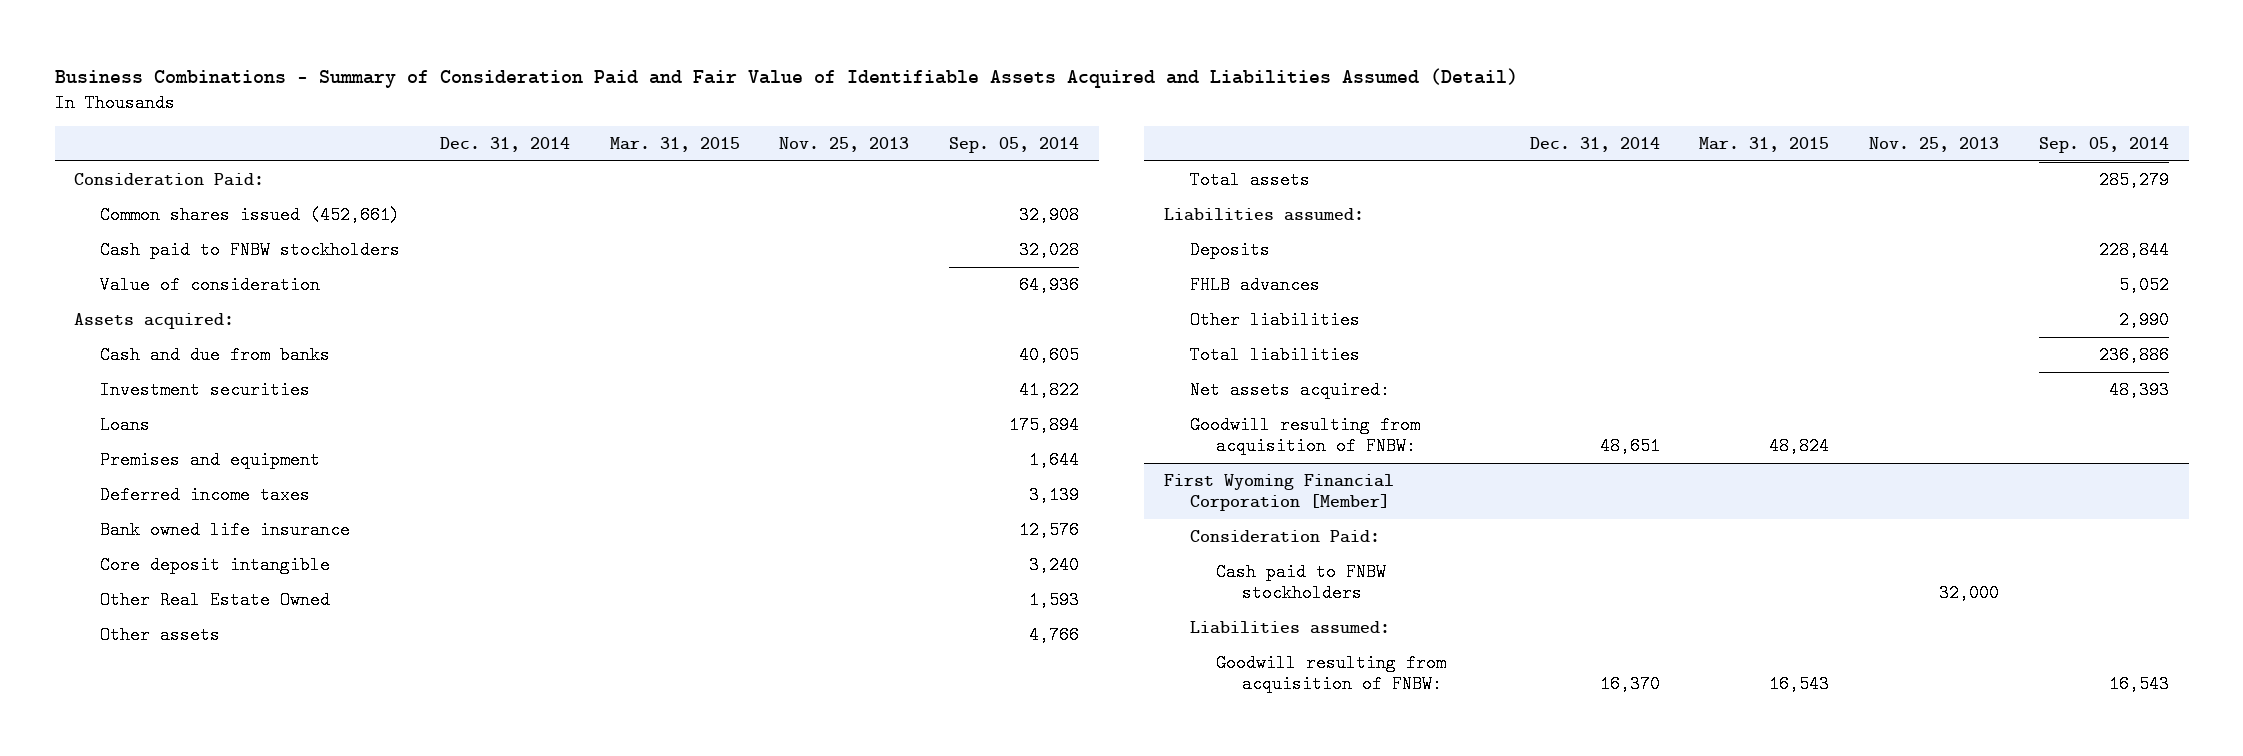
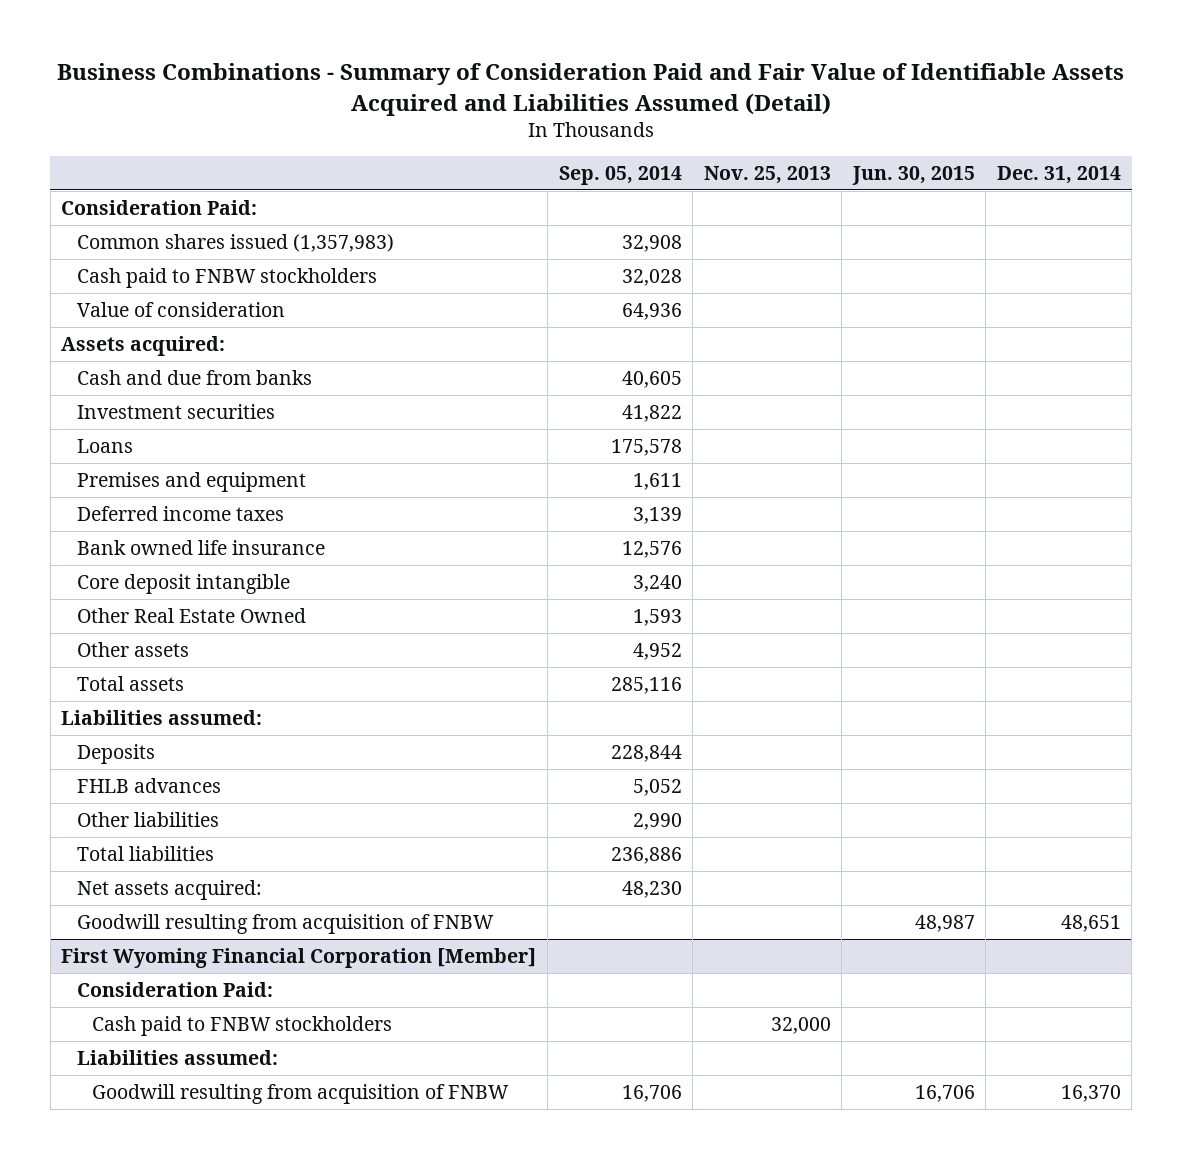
- | Dec. 31, 2014 | Mar. 31, 2015 | Nov. 25, 2013 | Sep. 05, 2014
+ | Sep. 05, 2014 | Nov. 25, 2013 | Jun. 30, 2015 | Dec. 31, 2014
- Common shares issued (452,661) | | | | 32,908
+ Common shares issued (1,357,983) | 32,908 | | |
- Loans | | | | 175,894
- Premises and equipment | | | | 1,644
+ Loans | 175,578 | | |
+ Premises and equipment | 1,611 | | |
- Other assets | | | | 4,766
- Total assets | | | | 285,279
+ Other assets | 4,952 | | |
+ Total assets | 285,116 | | |
- Net assets acquired: | | | | 48,393
- Goodwill resulting from acquisition of FNBW: | 48,651 | 48,824 | |
+ Net assets acquired: | 48,230 | | |
+ Goodwill resulting from acquisition of FNBW | | | 48,987 | 48,651
@ First Wyoming Financial Corporation [Member]
- Goodwill resulting from acquisition of FNBW: | 16,370 | 16,543 | | 16,543
+ Goodwill resulting from acquisition of FNBW | 16,706 | | 16,706 | 16,370

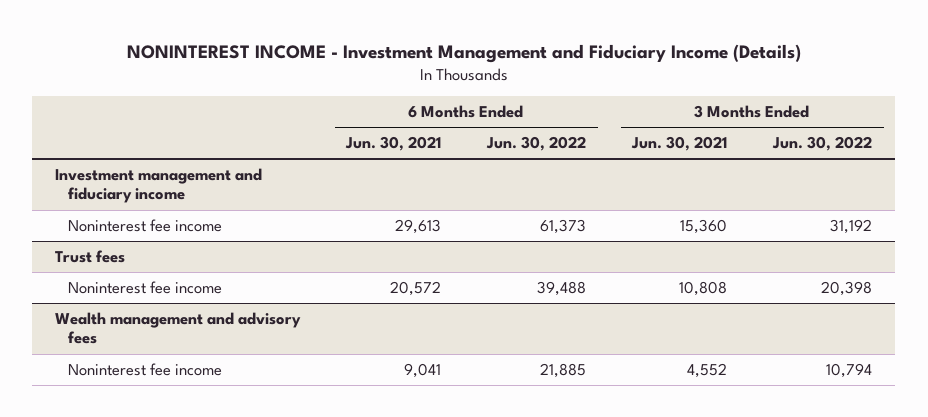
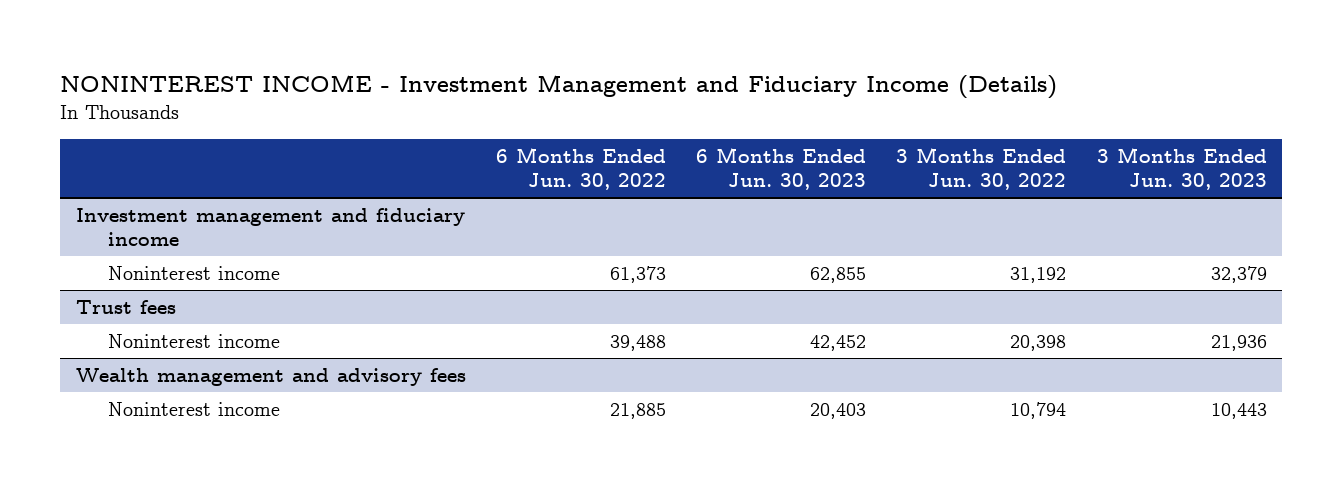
- | 6 Months Ended Jun. 30, 2021 | 6 Months Ended Jun. 30, 2022 | 3 Months Ended Jun. 30, 2021 | 3 Months Ended Jun. 30, 2022
+ | 6 Months Ended Jun. 30, 2022 | 6 Months Ended Jun. 30, 2023 | 3 Months Ended Jun. 30, 2022 | 3 Months Ended Jun. 30, 2023
@ Investment management and fiduciary income
- Noninterest fee income | 29,613 | 61,373 | 15,360 | 31,192
+ Noninterest income | 61,373 | 62,855 | 31,192 | 32,379
@ Trust fees
- Noninterest fee income | 20,572 | 39,488 | 10,808 | 20,398
+ Noninterest income | 39,488 | 42,452 | 20,398 | 21,936
@ Wealth management and advisory fees
- Noninterest fee income | 9,041 | 21,885 | 4,552 | 10,794
+ Noninterest income | 21,885 | 20,403 | 10,794 | 10,443

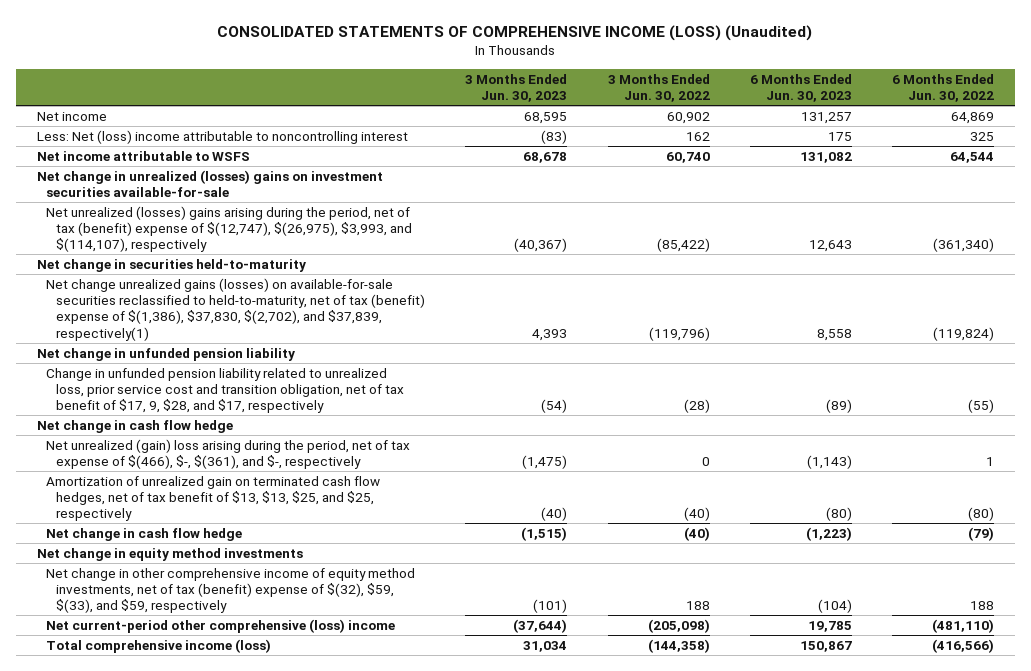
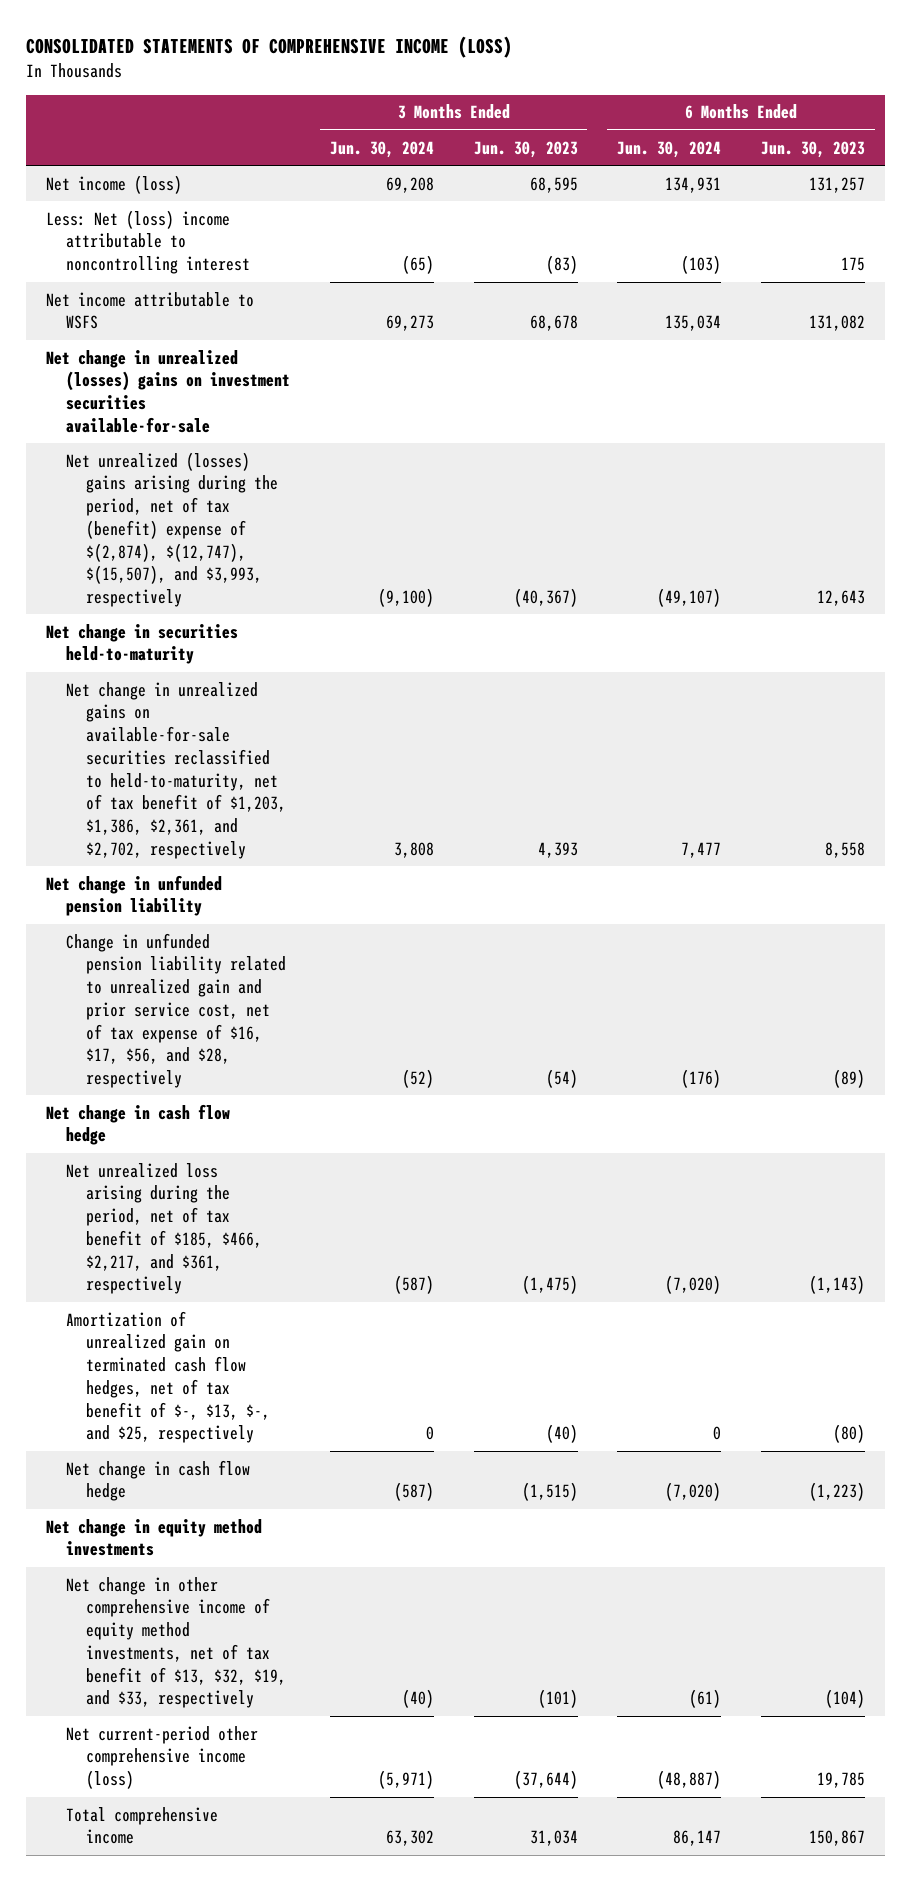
- CONSOLIDATED STATEMENTS OF COMPREHENSIVE INCOME (LOSS) (Unaudited)
+ CONSOLIDATED STATEMENTS OF COMPREHENSIVE INCOME (LOSS)
- | 3 Months Ended Jun. 30, 2023 | 3 Months Ended Jun. 30, 2022 | 6 Months Ended Jun. 30, 2023 | 6 Months Ended Jun. 30, 2022
+ | 3 Months Ended Jun. 30, 2024 | 3 Months Ended Jun. 30, 2023 | 6 Months Ended Jun. 30, 2024 | 6 Months Ended Jun. 30, 2023
- Net income | 68,595 | 60,902 | 131,257 | 64,869
+ Net income (loss) | 69,208 | 68,595 | 134,931 | 131,257
- Net unrealized (losses) gains arising during the period, net of tax (benefit) expense of $(12,747), $(26,975), $3,993, and $(114,107), respectively | (40,367) | (85,422) | 12,643 | (361,340)
+ Net unrealized (losses) gains arising during the period, net of tax (benefit) expense of $(2,874), $(12,747), $(15,507), and $3,993, respectively | (9,100) | (40,367) | (49,107) | 12,643
- Net change unrealized gains (losses) on available-for-sale securities reclassified to held-to-maturity, net of tax (benefit) expense of $(1,386), $37,830, $(2,702), and $37,839, respectively(1) | 4,393 | (119,796) | 8,558 | (119,824)
+ Net change in unrealized gains on available-for-sale securities reclassified to held-to-maturity, net of tax benefit of $1,203, $1,386, $2,361, and $2,702, respectively | 3,808 | 4,393 | 7,477 | 8,558
- Change in unfunded pension liability related to unrealized loss, prior service cost and transition obligation, net of tax benefit of $17, 9, $28, and $17, respectively | (54) | (28) | (89) | (55)
+ Change in unfunded pension liability related to unrealized gain and prior service cost, net of tax expense of $16, $17, $56, and $28, respectively | (52) | (54) | (176) | (89)
- Net unrealized (gain) loss arising during the period, net of tax expense of $(466), $-, $(361), and $-, respectively | (1,475) | 0 | (1,143) | 1
- Amortization of unrealized gain on terminated cash flow hedges, net of tax benefit of $13, $13, $25, and $25, respectively | (40) | (40) | (80) | (80)
+ Net unrealized loss arising during the period, net of tax benefit of $185, $466, $2,217, and $361, respectively | (587) | (1,475) | (7,020) | (1,143)
+ Amortization of unrealized gain on terminated cash flow hedges, net of tax benefit of $-, $13, $-, and $25, respectively | 0 | (40) | 0 | (80)
- Net change in other comprehensive income of equity method investments, net of tax (benefit) expense of $(32), $59, $(33), and $59, respectively | (101) | 188 | (104) | 188
- Net current-period other comprehensive (loss) income | (37,644) | (205,098) | 19,785 | (481,110)
- Total comprehensive income (loss) | 31,034 | (144,358) | 150,867 | (416,566)
+ Net change in other comprehensive income of equity method investments, net of tax benefit of $13, $32, $19, and $33, respectively | (40) | (101) | (61) | (104)
+ Net current-period other comprehensive income (loss) | (5,971) | (37,644) | (48,887) | 19,785
+ Total comprehensive income | 63,302 | 31,034 | 86,147 | 150,867

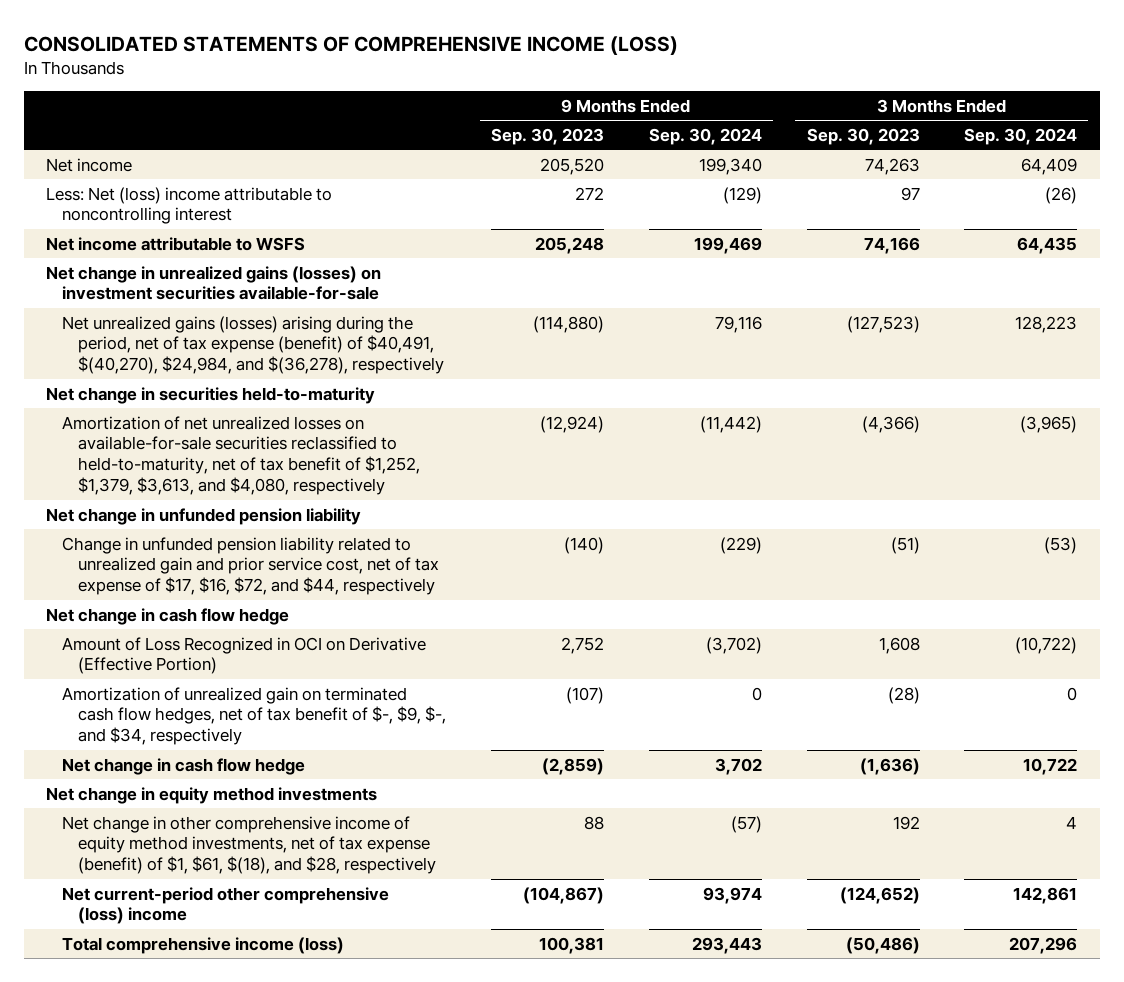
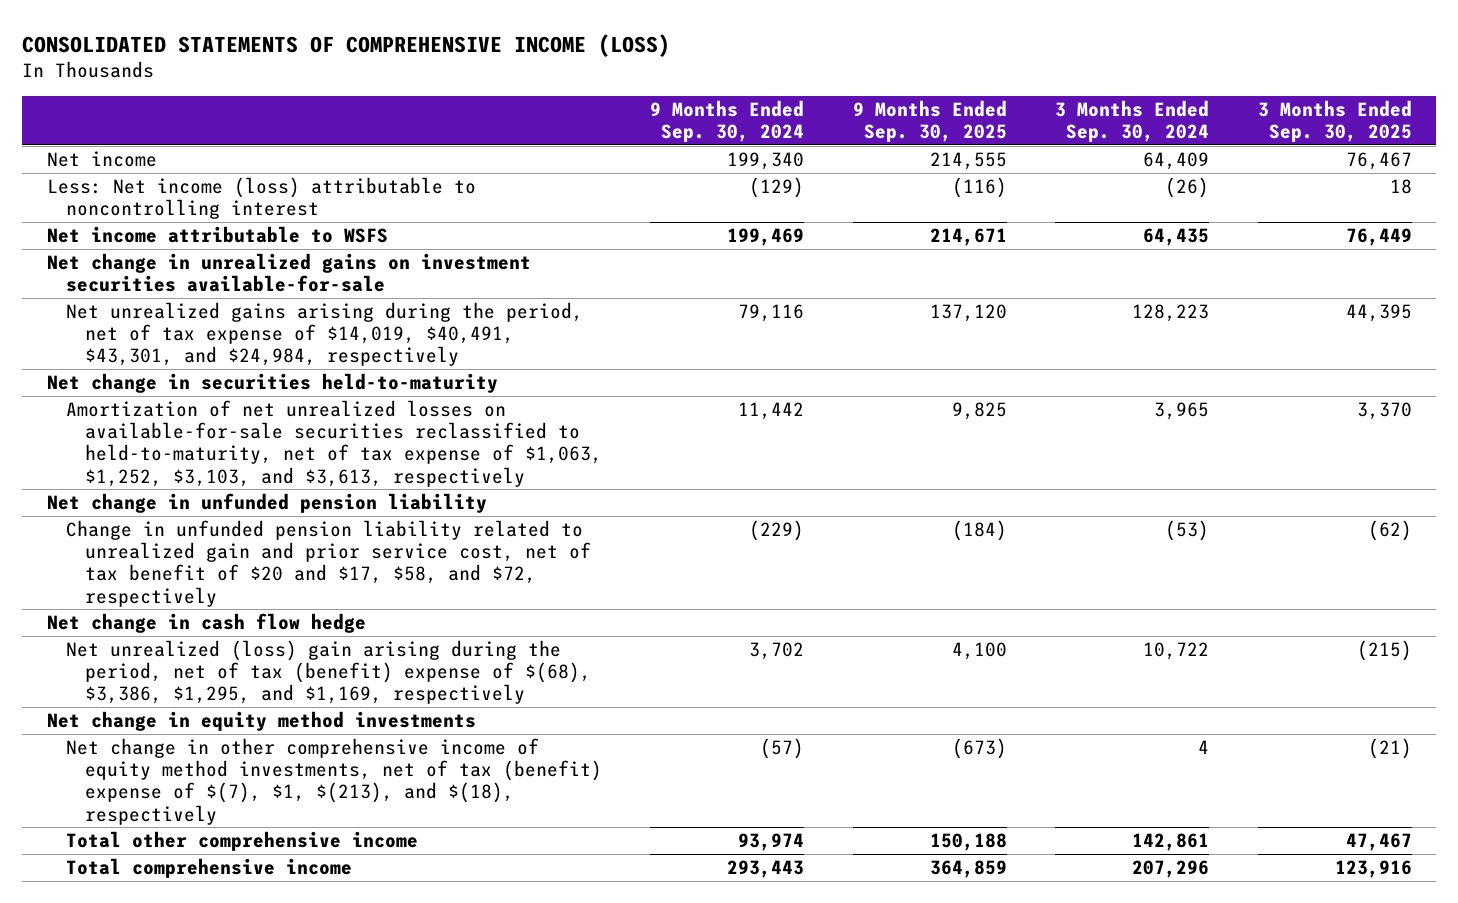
- | 9 Months Ended Sep. 30, 2023 | 9 Months Ended Sep. 30, 2024 | 3 Months Ended Sep. 30, 2023 | 3 Months Ended Sep. 30, 2024
+ | 9 Months Ended Sep. 30, 2024 | 9 Months Ended Sep. 30, 2025 | 3 Months Ended Sep. 30, 2024 | 3 Months Ended Sep. 30, 2025
- Less: Net (loss) income attributable to noncontrolling interest | 272 | (129) | 97 | (26)
+ Less: Net income (loss) attributable to noncontrolling interest | (129) | (116) | (26) | 18
- Net change in unrealized gains (losses) on investment securities available-for-sale
- Net unrealized gains (losses) arising during the period, net of tax expense (benefit) of $40,491, $(40,270), $24,984, and $(36,278), respectively | (114,880) | 79,116 | (127,523) | 128,223
+ Net change in unrealized gains on investment securities available-for-sale
+ Net unrealized gains arising during the period, net of tax expense of $14,019, $40,491, $43,301, and $24,984, respectively | 79,116 | 137,120 | 128,223 | 44,395
- Amortization of net unrealized losses on available-for-sale securities reclassified to held-to-maturity, net of tax benefit of $1,252, $1,379, $3,613, and $4,080, respectively | (12,924) | (11,442) | (4,366) | (3,965)
+ Amortization of net unrealized losses on available-for-sale securities reclassified to held-to-maturity, net of tax expense of $1,063, $1,252, $3,103, and $3,613, respectively | 11,442 | 9,825 | 3,965 | 3,370
- Change in unfunded pension liability related to unrealized gain and prior service cost, net of tax expense of $17, $16, $72, and $44, respectively | (140) | (229) | (51) | (53)
+ Change in unfunded pension liability related to unrealized gain and prior service cost, net of tax benefit of $20 and $17, $58, and $72, respectively | (229) | (184) | (53) | (62)
- Amount of Loss Recognized in OCI on Derivative (Effective Portion) | 2,752 | (3,702) | 1,608 | (10,722)
- Amortization of unrealized gain on terminated cash flow hedges, net of tax benefit of $-, $9, $-, and $34, respectively | (107) | 0 | (28) | 0
- Net change in cash flow hedge | (2,859) | 3,702 | (1,636) | 10,722
+ Net unrealized (loss) gain arising during the period, net of tax (benefit) expense of $(68), $3,386, $1,295, and $1,169, respectively | 3,702 | 4,100 | 10,722 | (215)
- Net change in other comprehensive income of equity method investments, net of tax expense (benefit) of $1, $61, $(18), and $28, respectively | 88 | (57) | 192 | 4
- Net current-period other comprehensive (loss) income | (104,867) | 93,974 | (124,652) | 142,861
- Total comprehensive income (loss) | 100,381 | 293,443 | (50,486) | 207,296
+ Net change in other comprehensive income of equity method investments, net of tax (benefit) expense of $(7), $1, $(213), and $(18), respectively | (57) | (673) | 4 | (21)
+ Total other comprehensive income | 93,974 | 150,188 | 142,861 | 47,467
+ Total comprehensive income | 293,443 | 364,859 | 207,296 | 123,916

